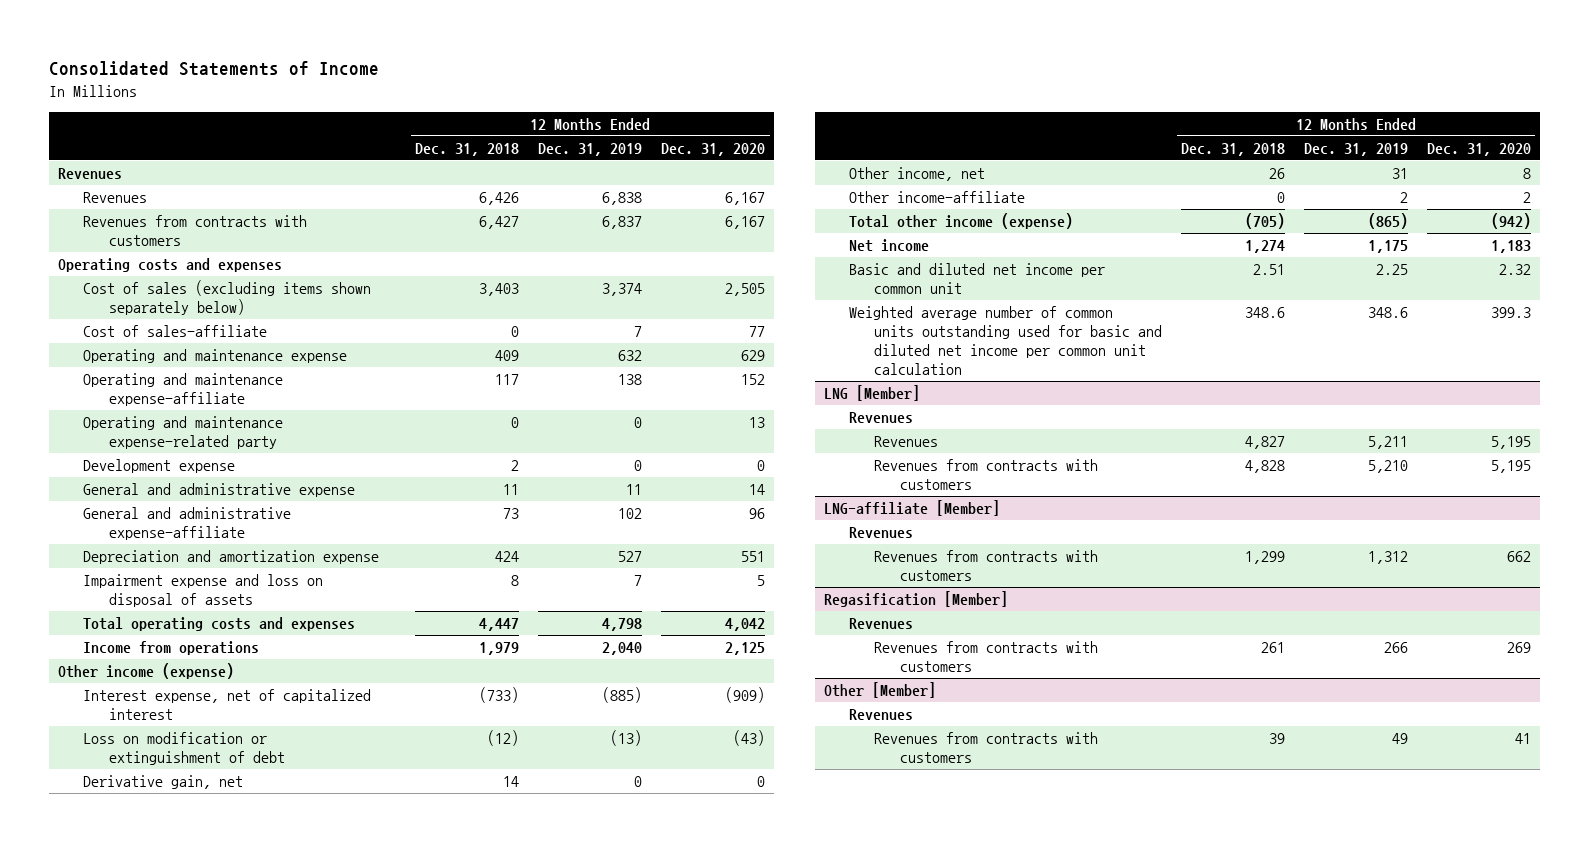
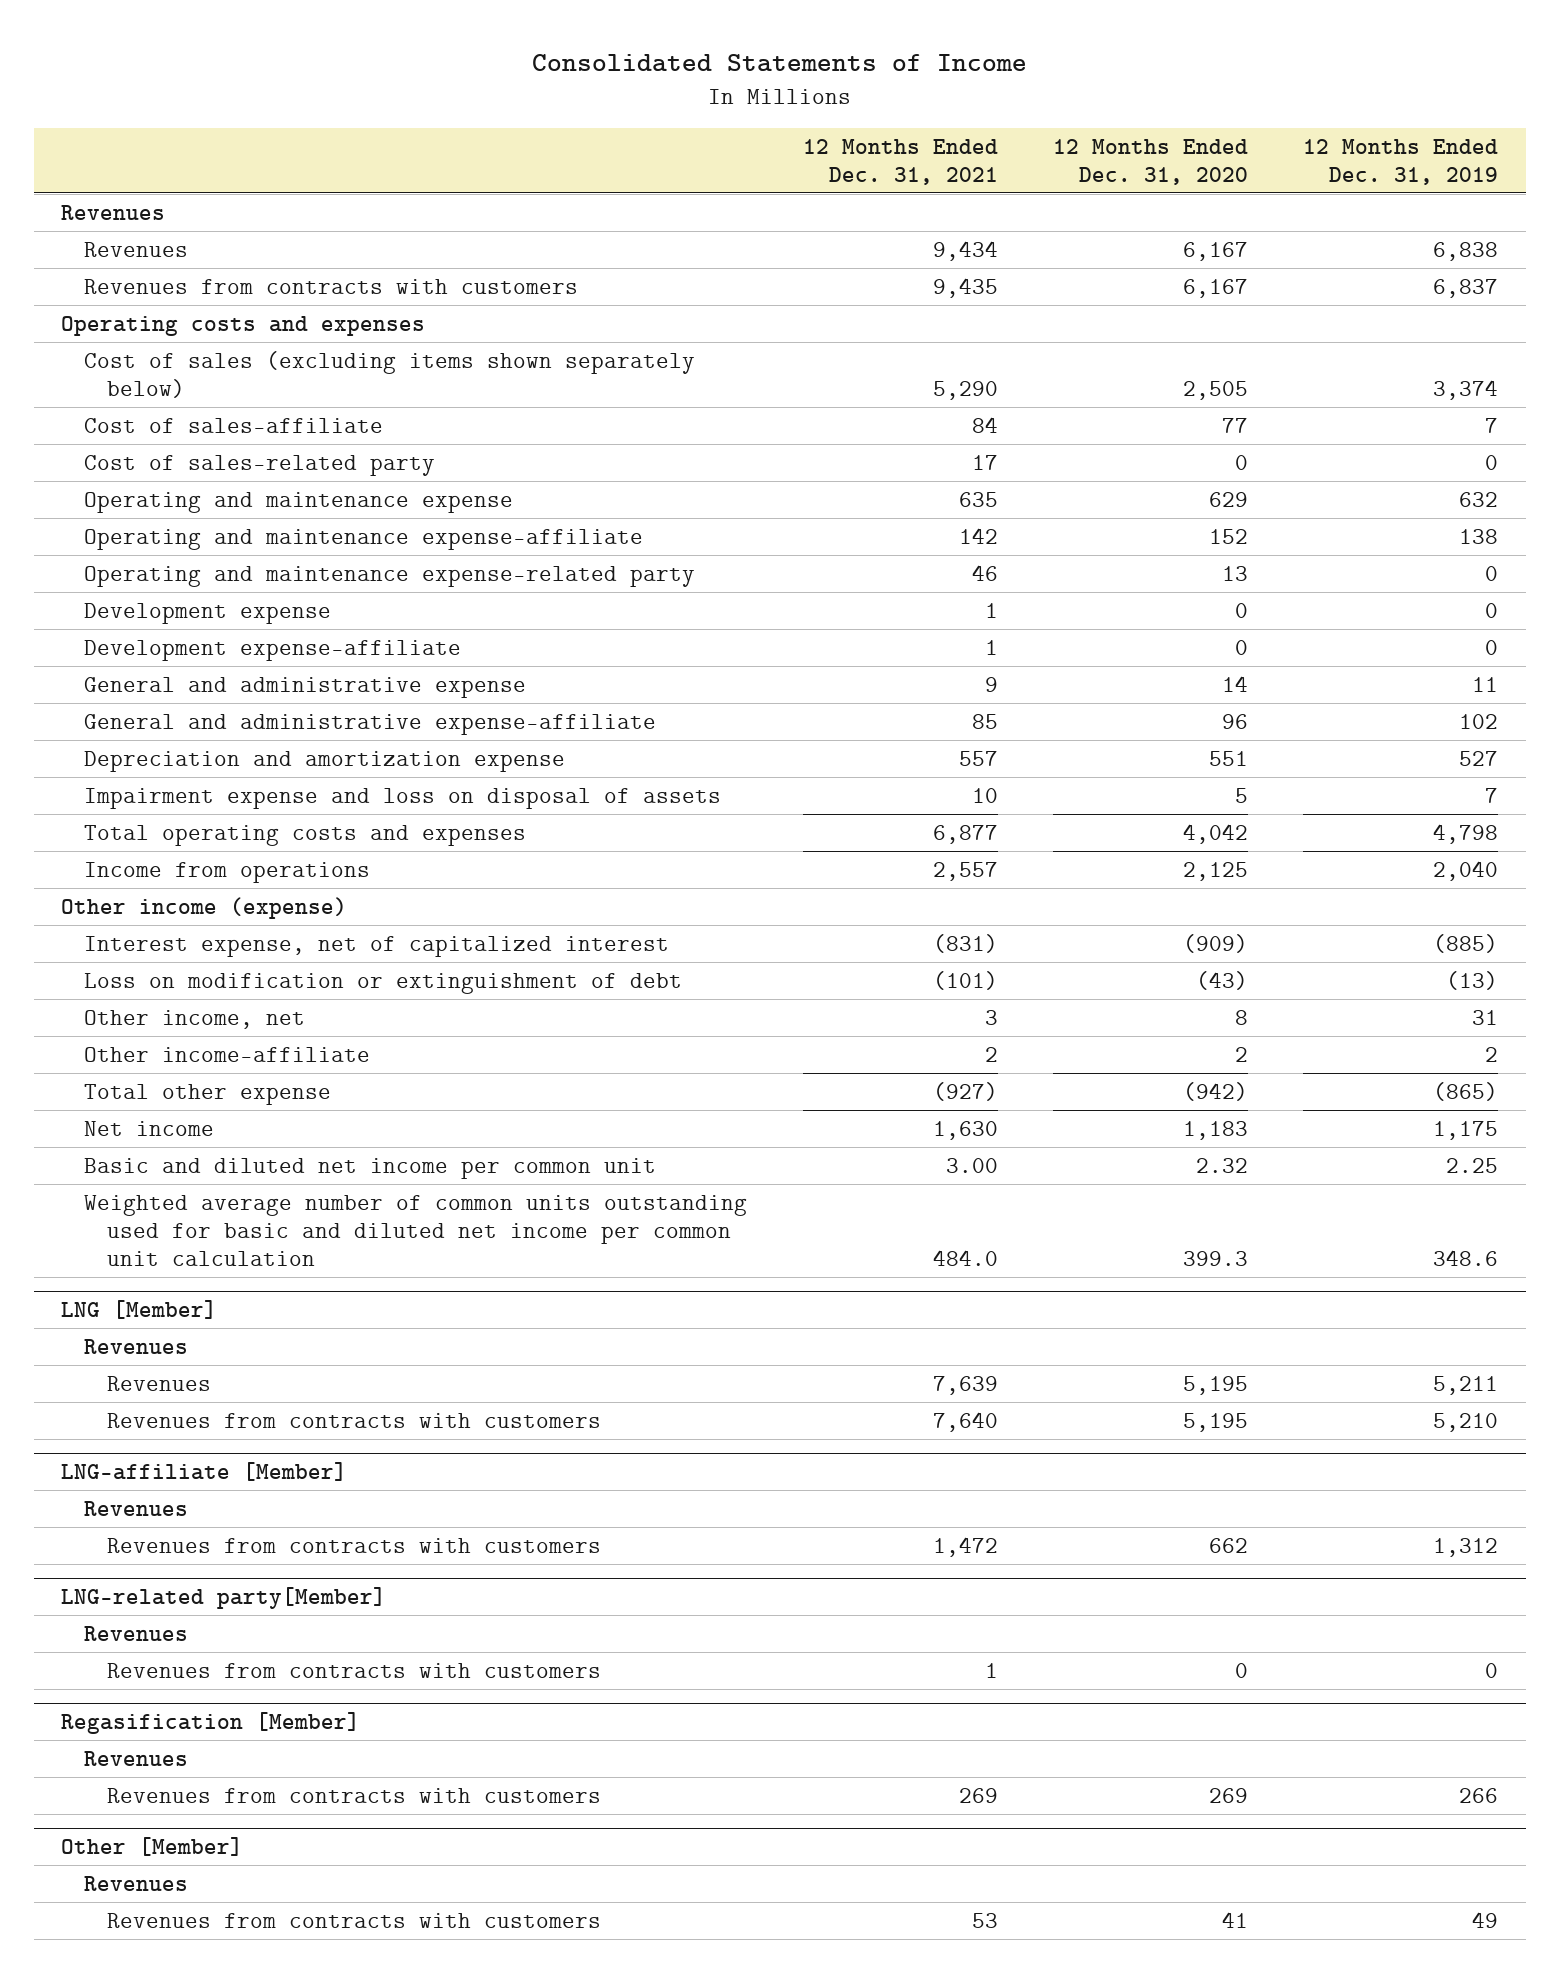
- | 12 Months Ended Dec. 31, 2018 | 12 Months Ended Dec. 31, 2019 | 12 Months Ended Dec. 31, 2020
+ | 12 Months Ended Dec. 31, 2021 | 12 Months Ended Dec. 31, 2020 | 12 Months Ended Dec. 31, 2019
+ Cost of sales-related party | 17 | 0 | 0
+ Development expense-affiliate | 1 | 0 | 0
- Derivative gain, net | 14 | 0 | 0
- Total other income (expense) | (705) | (865) | (942)
+ Total other expense | (927) | (942) | (865)
+ LNG-related party[Member]
+ Revenues
+ Revenues from contracts with customers | 1 | 0 | 0

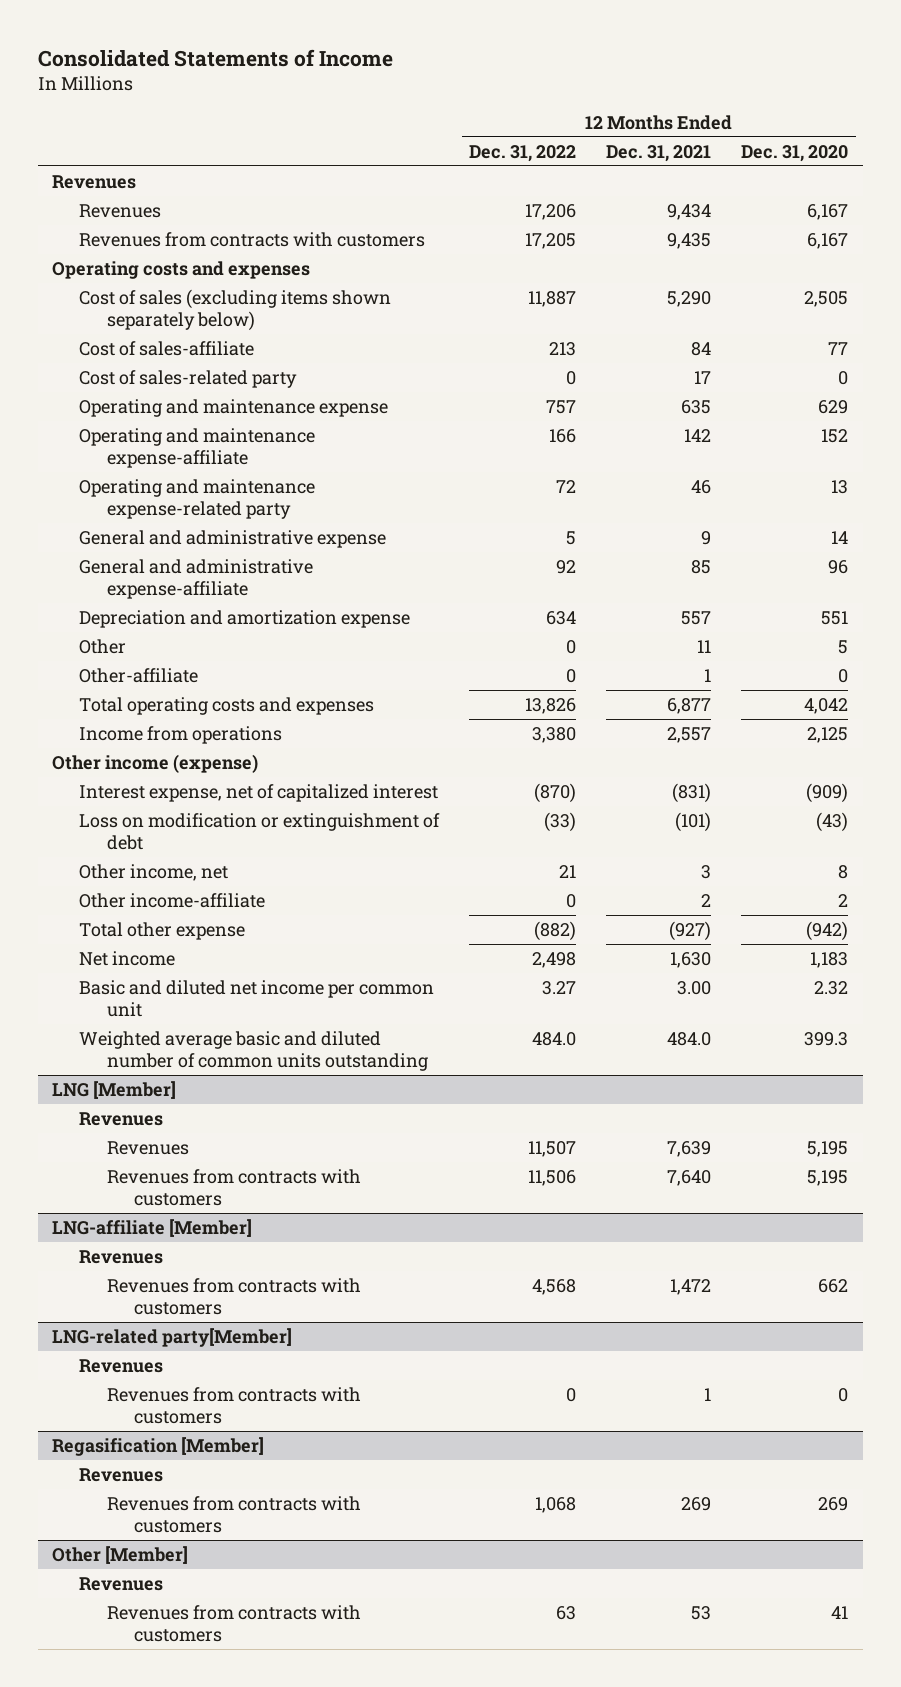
- | 12 Months Ended Dec. 31, 2021 | 12 Months Ended Dec. 31, 2020 | 12 Months Ended Dec. 31, 2019
+ | 12 Months Ended Dec. 31, 2022 | 12 Months Ended Dec. 31, 2021 | 12 Months Ended Dec. 31, 2020
- Development expense | 1 | 0 | 0
- Development expense-affiliate | 1 | 0 | 0
- Impairment expense and loss on disposal of assets | 10 | 5 | 7
+ Other | 0 | 11 | 5
+ Other-affiliate | 0 | 1 | 0
- Weighted average number of common units outstanding used for basic and diluted net income per common unit calculation | 484.0 | 399.3 | 348.6
+ Weighted average basic and diluted number of common units outstanding | 484.0 | 484.0 | 399.3

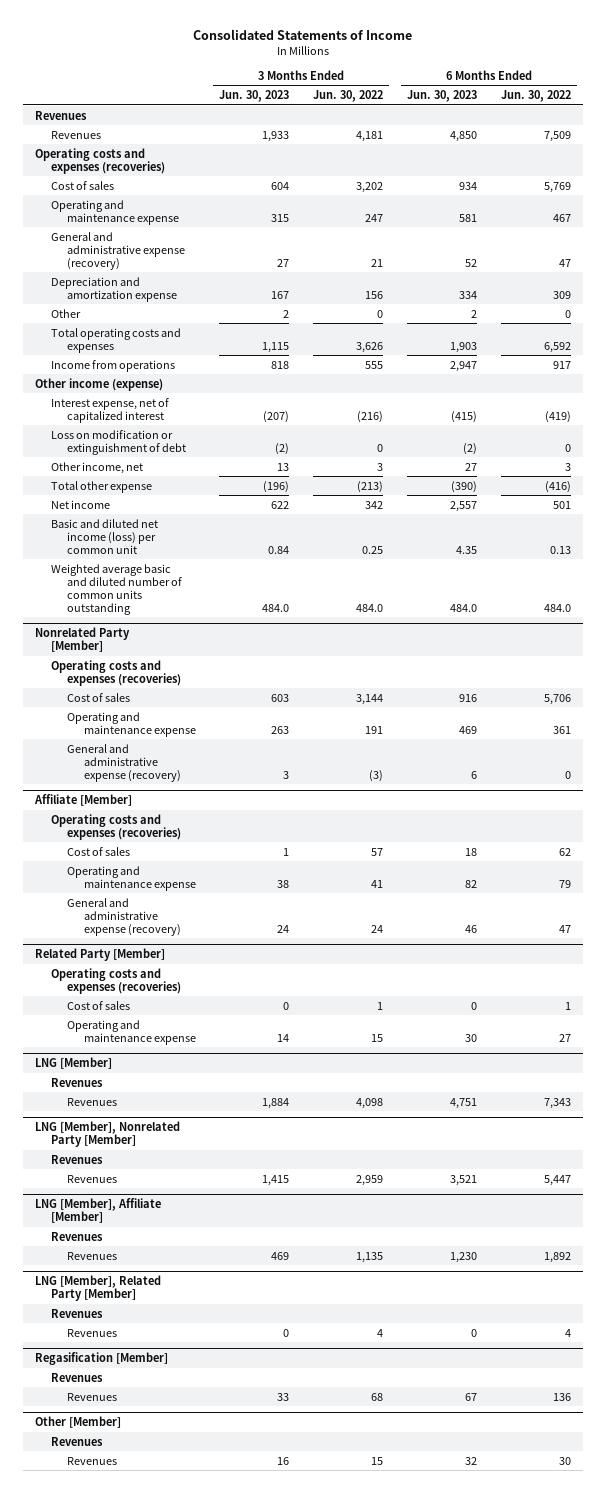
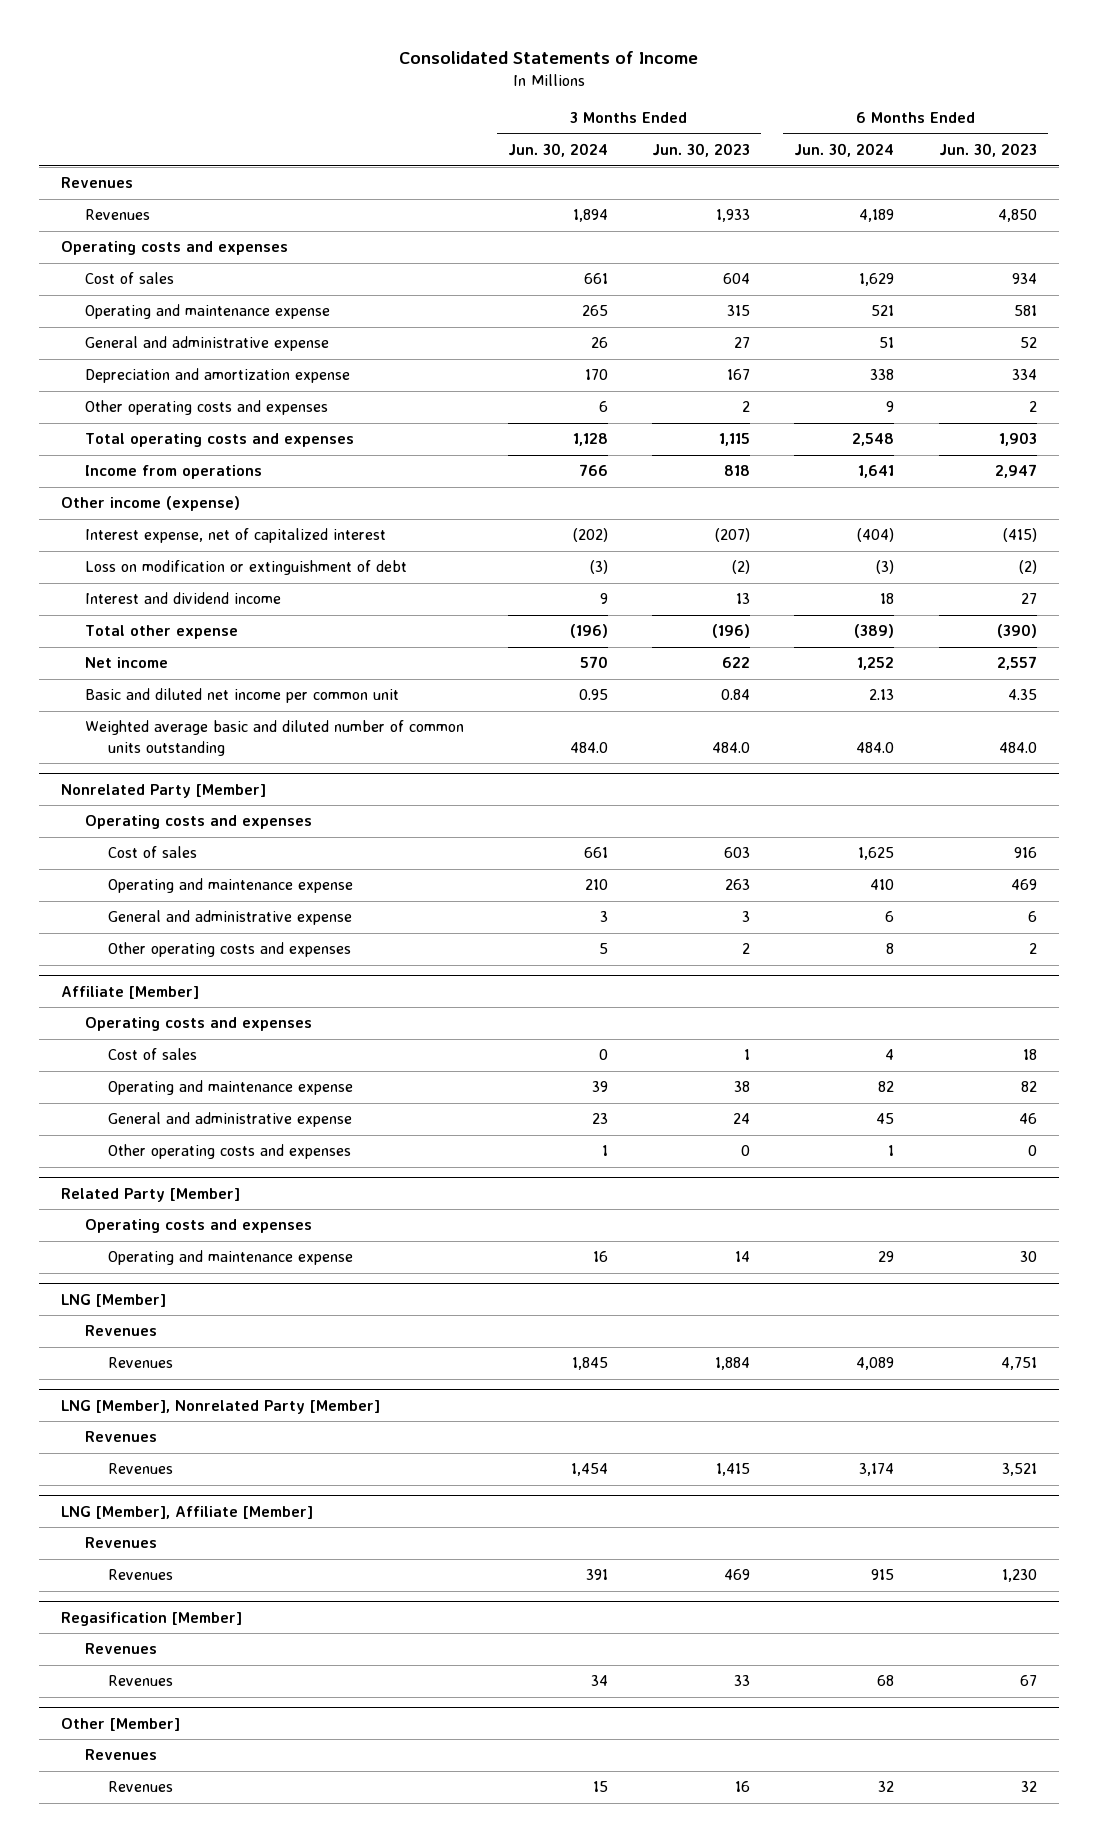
- | 3 Months Ended Jun. 30, 2023 | 3 Months Ended Jun. 30, 2022 | 6 Months Ended Jun. 30, 2023 | 6 Months Ended Jun. 30, 2022
+ | 3 Months Ended Jun. 30, 2024 | 3 Months Ended Jun. 30, 2023 | 6 Months Ended Jun. 30, 2024 | 6 Months Ended Jun. 30, 2023
- Operating costs and expenses (recoveries)
+ Operating costs and expenses
- General and administrative expense (recovery) | 27 | 21 | 52 | 47
+ General and administrative expense | 26 | 27 | 51 | 52
- Other | 2 | 0 | 2 | 0
+ Other operating costs and expenses | 6 | 2 | 9 | 2
- Other income, net | 13 | 3 | 27 | 3
+ Interest and dividend income | 9 | 13 | 18 | 27
- Basic and diluted net income (loss) per common unit | 0.84 | 0.25 | 4.35 | 0.13
+ Basic and diluted net income per common unit | 0.95 | 0.84 | 2.13 | 4.35
@ Nonrelated Party [Member]
- Operating costs and expenses (recoveries)
+ Operating costs and expenses
- General and administrative expense (recovery) | 3 | (3) | 6 | 0
+ General and administrative expense | 3 | 3 | 6 | 6
+ Other operating costs and expenses | 5 | 2 | 8 | 2
@ Affiliate [Member]
- Operating costs and expenses (recoveries)
+ Operating costs and expenses
- General and administrative expense (recovery) | 24 | 24 | 46 | 47
+ General and administrative expense | 23 | 24 | 45 | 46
+ Other operating costs and expenses | 1 | 0 | 1 | 0
@ Related Party [Member]
- Operating costs and expenses (recoveries)
- Cost of sales | 0 | 1 | 0 | 1
+ Operating costs and expenses
- LNG [Member], Related Party [Member]
- Revenues
- Revenues | 0 | 4 | 0 | 4

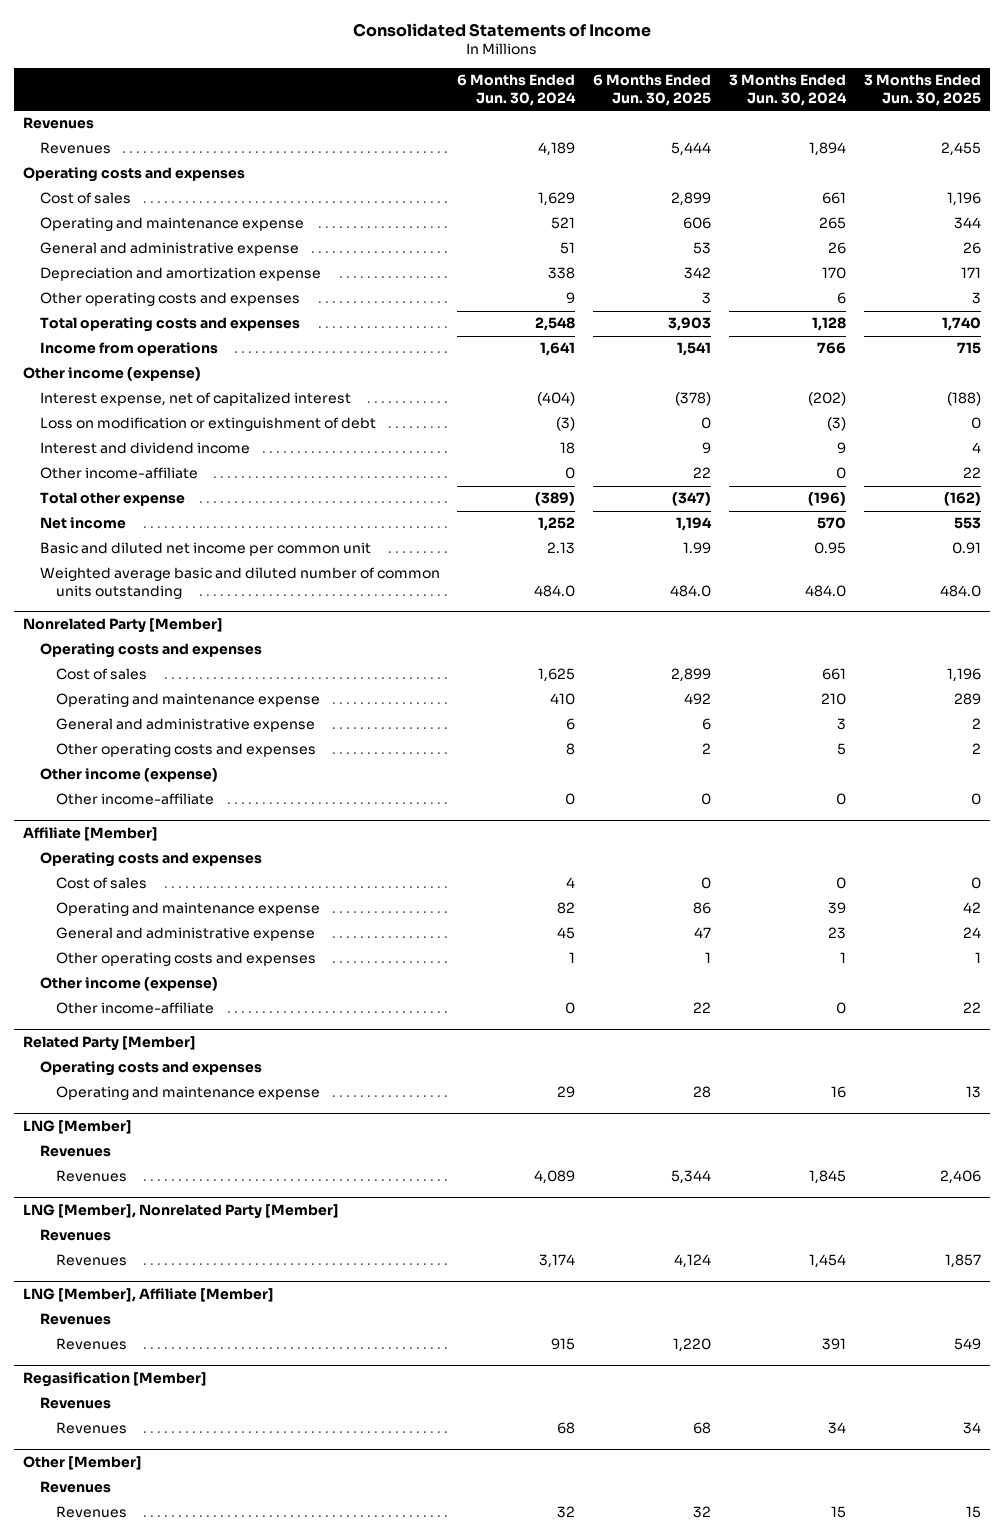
- | 3 Months Ended Jun. 30, 2024 | 3 Months Ended Jun. 30, 2023 | 6 Months Ended Jun. 30, 2024 | 6 Months Ended Jun. 30, 2023
+ | 6 Months Ended Jun. 30, 2024 | 6 Months Ended Jun. 30, 2025 | 3 Months Ended Jun. 30, 2024 | 3 Months Ended Jun. 30, 2025
+ Other income-affiliate | 0 | 22 | 0 | 22
@ Nonrelated Party [Member]
+ Other income (expense)
+ Other income-affiliate | 0 | 0 | 0 | 0
@ Affiliate [Member]
+ Other income (expense)
+ Other income-affiliate | 0 | 22 | 0 | 22

